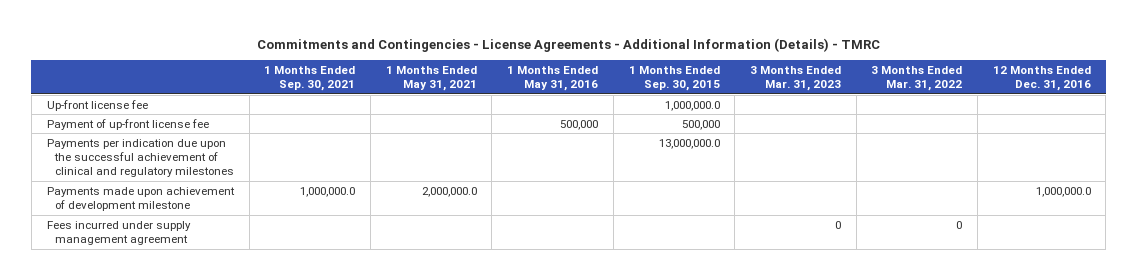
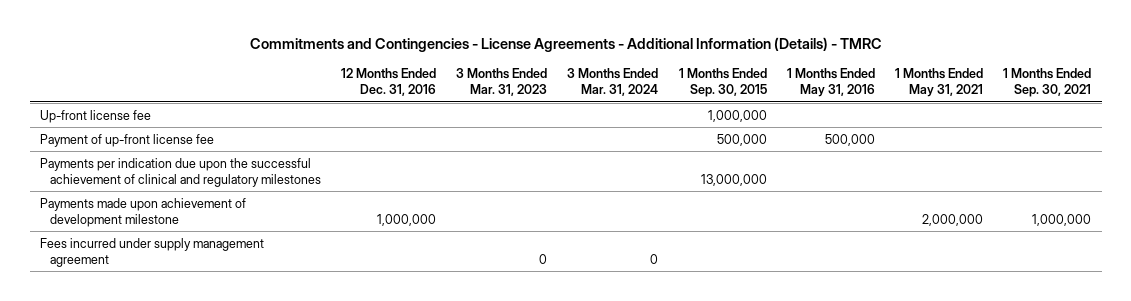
- | 1 Months Ended Sep. 30, 2021 | 1 Months Ended May 31, 2021 | 1 Months Ended May 31, 2016 | 1 Months Ended Sep. 30, 2015 | 3 Months Ended Mar. 31, 2023 | 3 Months Ended Mar. 31, 2022 | 12 Months Ended Dec. 31, 2016
+ | 12 Months Ended Dec. 31, 2016 | 3 Months Ended Mar. 31, 2023 | 3 Months Ended Mar. 31, 2024 | 1 Months Ended Sep. 30, 2015 | 1 Months Ended May 31, 2016 | 1 Months Ended May 31, 2021 | 1 Months Ended Sep. 30, 2021
- Up-front license fee | | | | 1,000,000.0 | | |
+ Up-front license fee | | | | 1,000,000 | | |
- Payments per indication due upon the successful achievement of clinical and regulatory milestones | | | | 13,000,000.0 | | |
- Payments made upon achievement of development milestone | 1,000,000.0 | 2,000,000.0 | | | | | 1,000,000.0
+ Payments per indication due upon the successful achievement of clinical and regulatory milestones | | | | 13,000,000 | | |
+ Payments made upon achievement of development milestone | 1,000,000 | | | | | 2,000,000 | 1,000,000

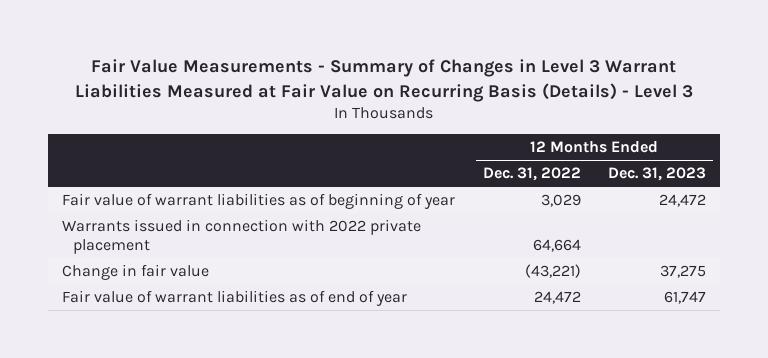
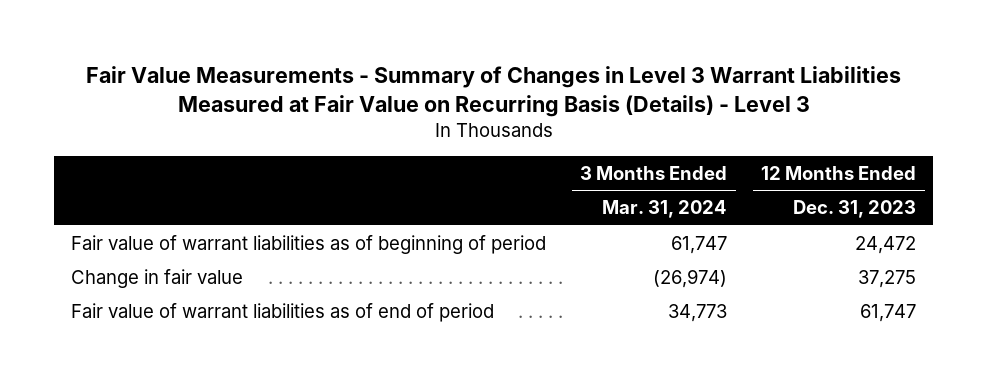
- | 12 Months Ended Dec. 31, 2022 | 12 Months Ended Dec. 31, 2023
+ | 3 Months Ended Mar. 31, 2024 | 12 Months Ended Dec. 31, 2023
- Fair value of warrant liabilities as of beginning of year | 3,029 | 24,472
- Warrants issued in connection with 2022 private placement | 64,664 |
+ Fair value of warrant liabilities as of beginning of period | 61,747 | 24,472
- Fair value of warrant liabilities as of end of year | 24,472 | 61,747
+ Fair value of warrant liabilities as of end of period | 34,773 | 61,747

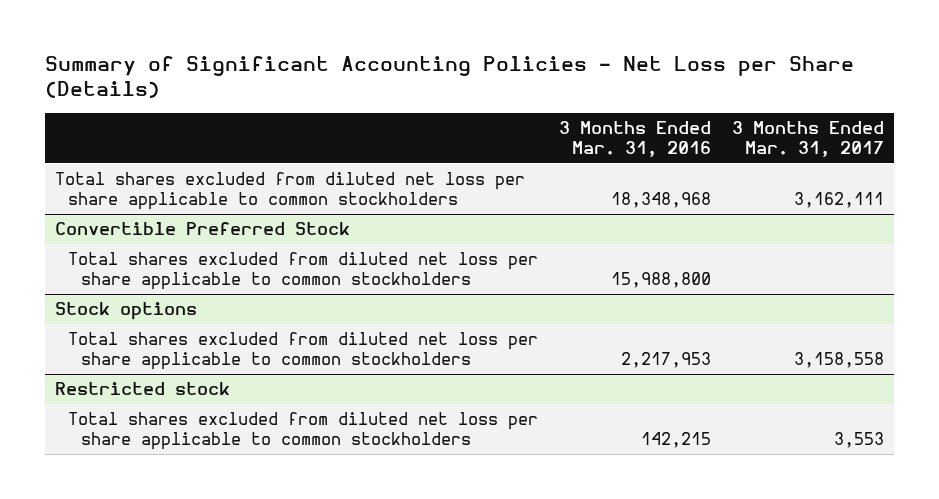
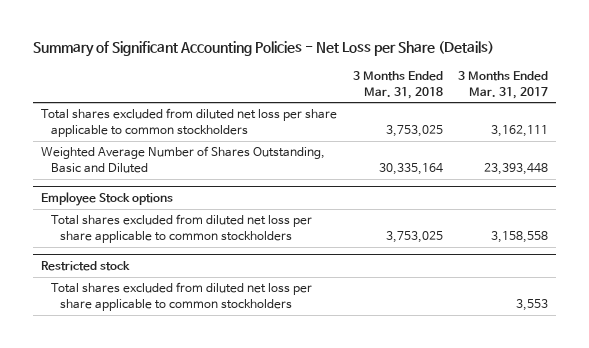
- | 3 Months Ended Mar. 31, 2016 | 3 Months Ended Mar. 31, 2017
+ | 3 Months Ended Mar. 31, 2018 | 3 Months Ended Mar. 31, 2017
- Convertible Preferred Stock
- Total shares excluded from diluted net loss per share applicable to common stockholders | 15,988,800 |
- Stock options
+ Weighted Average Number of Shares Outstanding, Basic and Diluted | 30,335,164 | 23,393,448
+ Employee Stock options

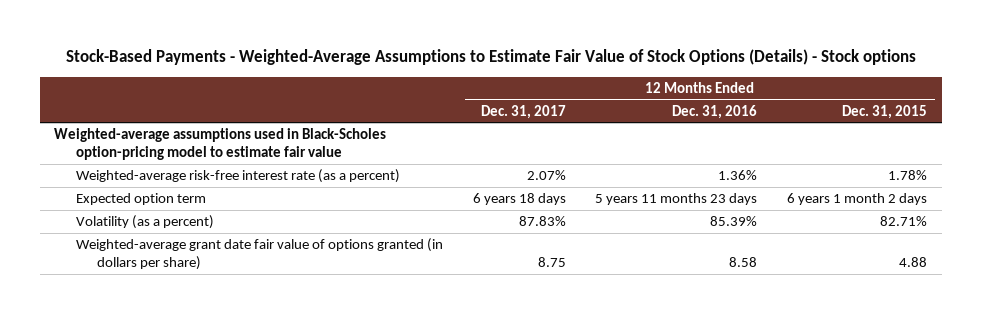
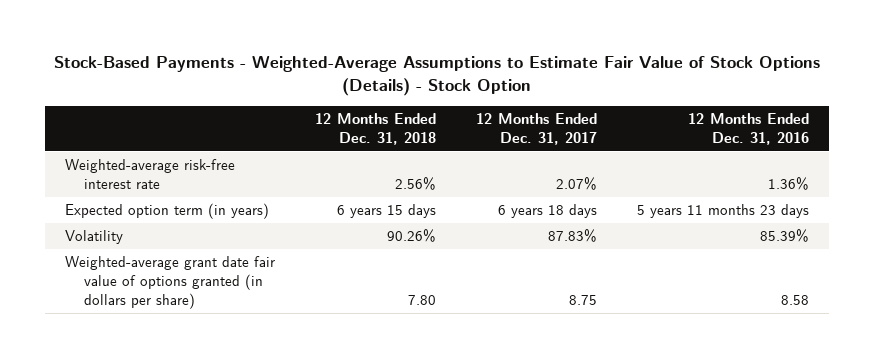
- Stock-Based Payments - Weighted-Average Assumptions to Estimate Fair Value of Stock Options (Details) - Stock options
+ Stock-Based Payments - Weighted-Average Assumptions to Estimate Fair Value of Stock Options (Details) - Stock Option
- | 12 Months Ended Dec. 31, 2017 | 12 Months Ended Dec. 31, 2016 | 12 Months Ended Dec. 31, 2015
+ | 12 Months Ended Dec. 31, 2018 | 12 Months Ended Dec. 31, 2017 | 12 Months Ended Dec. 31, 2016
- Weighted-average assumptions used in Black-Scholes option-pricing model to estimate fair value
- Weighted-average risk-free interest rate (as a percent) | 2.07% | 1.36% | 1.78%
- Expected option term | 6 years 18 days | 5 years 11 months 23 days | 6 years 1 month 2 days
- Volatility (as a percent) | 87.83% | 85.39% | 82.71%
+ Weighted-average risk-free interest rate | 2.56% | 2.07% | 1.36%
+ Expected option term (in years) | 6 years 15 days | 6 years 18 days | 5 years 11 months 23 days
+ Volatility | 90.26% | 87.83% | 85.39%

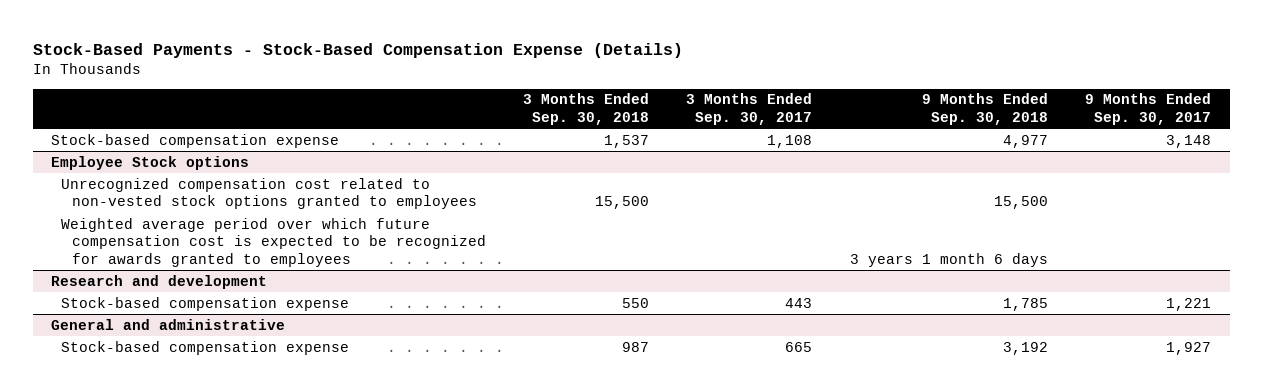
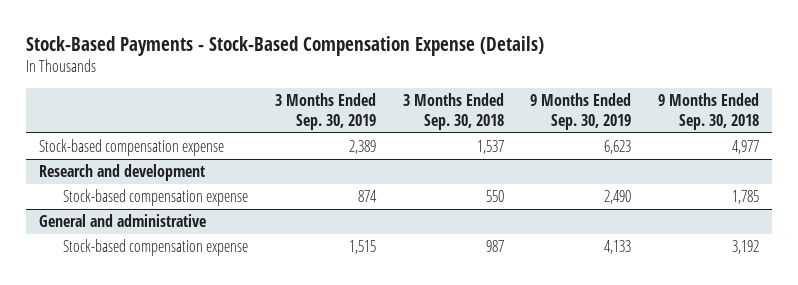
- | 3 Months Ended Sep. 30, 2018 | 3 Months Ended Sep. 30, 2017 | 9 Months Ended Sep. 30, 2018 | 9 Months Ended Sep. 30, 2017
+ | 3 Months Ended Sep. 30, 2019 | 3 Months Ended Sep. 30, 2018 | 9 Months Ended Sep. 30, 2019 | 9 Months Ended Sep. 30, 2018
- Employee Stock options
- Unrecognized compensation cost related to non-vested stock options granted to employees | 15,500 | | 15,500 |
- Weighted average period over which future compensation cost is expected to be recognized for awards granted to employees | | | 3 years 1 month 6 days |

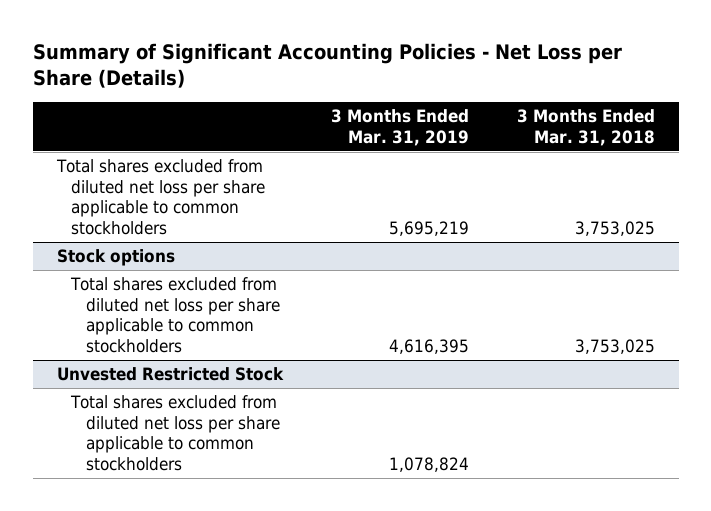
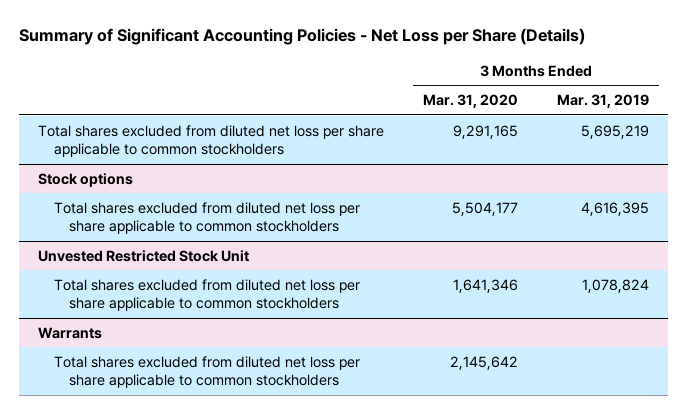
- | 3 Months Ended Mar. 31, 2019 | 3 Months Ended Mar. 31, 2018
+ | 3 Months Ended Mar. 31, 2020 | 3 Months Ended Mar. 31, 2019
- Unvested Restricted Stock
+ Unvested Restricted Stock Unit
+ Warrants
+ Total shares excluded from diluted net loss per share applicable to common stockholders | 2,145,642 |

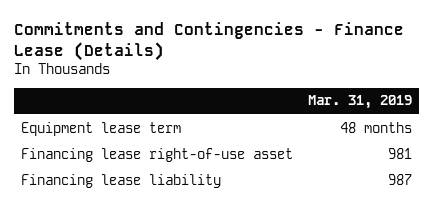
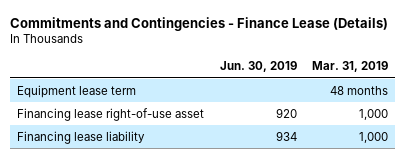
- | Mar. 31, 2019
+ | Jun. 30, 2019 | Mar. 31, 2019
- Financing lease right-of-use asset | 981
- Financing lease liability | 987
+ Financing lease right-of-use asset | 920 | 1,000
+ Financing lease liability | 934 | 1,000

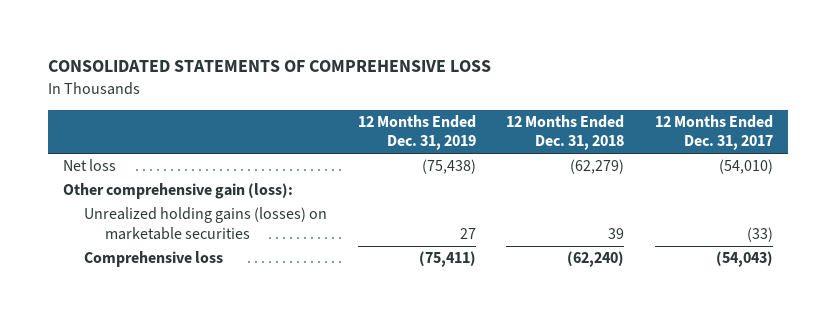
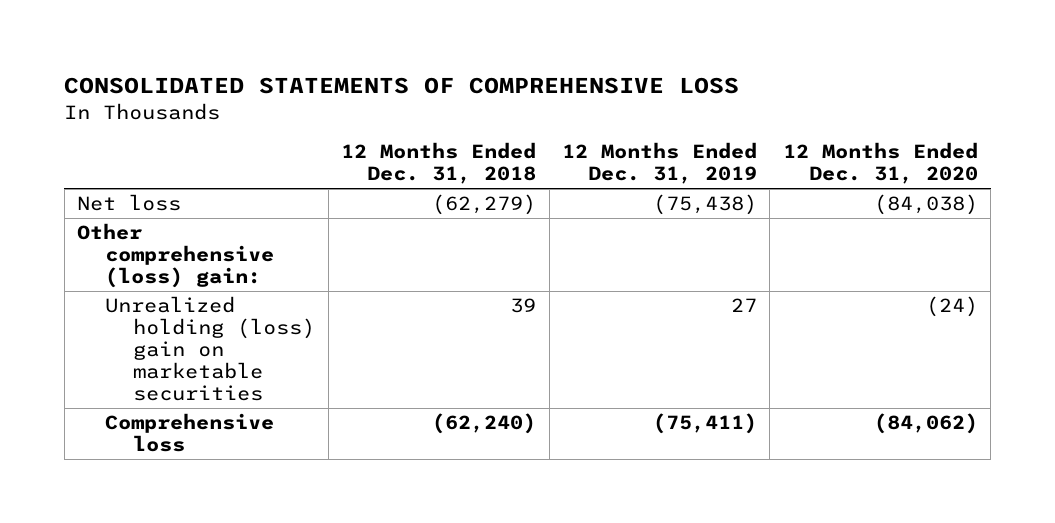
- | 12 Months Ended Dec. 31, 2019 | 12 Months Ended Dec. 31, 2018 | 12 Months Ended Dec. 31, 2017
+ | 12 Months Ended Dec. 31, 2018 | 12 Months Ended Dec. 31, 2019 | 12 Months Ended Dec. 31, 2020
- Other comprehensive gain (loss):
- Unrealized holding gains (losses) on marketable securities | 27 | 39 | (33)
+ Other comprehensive (loss) gain:
+ Unrealized holding (loss) gain on marketable securities | 39 | 27 | (24)

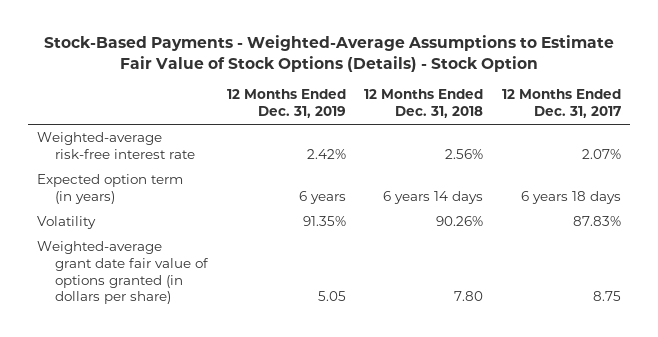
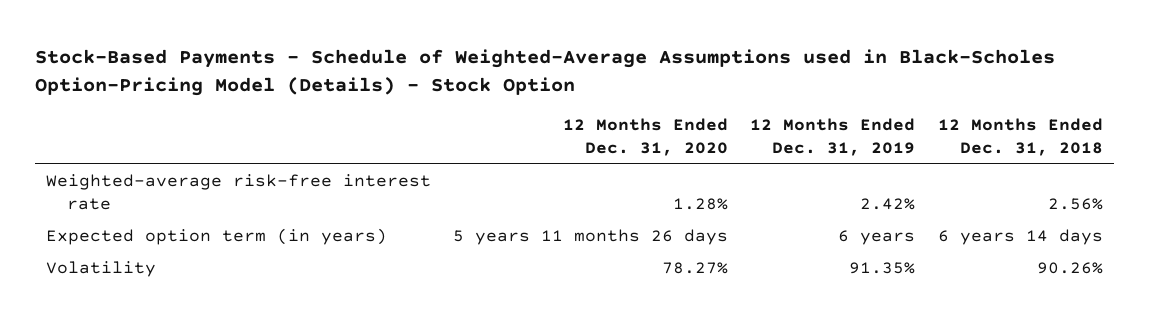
- Stock-Based Payments - Weighted-Average Assumptions to Estimate Fair Value of Stock Options (Details) - Stock Option
+ Stock-Based Payments - Schedule of Weighted-Average Assumptions used in Black-Scholes Option-Pricing Model (Details) - Stock Option
- | 12 Months Ended Dec. 31, 2019 | 12 Months Ended Dec. 31, 2018 | 12 Months Ended Dec. 31, 2017
+ | 12 Months Ended Dec. 31, 2020 | 12 Months Ended Dec. 31, 2019 | 12 Months Ended Dec. 31, 2018
- Weighted-average grant date fair value of options granted (in dollars per share) | 5.05 | 7.80 | 8.75

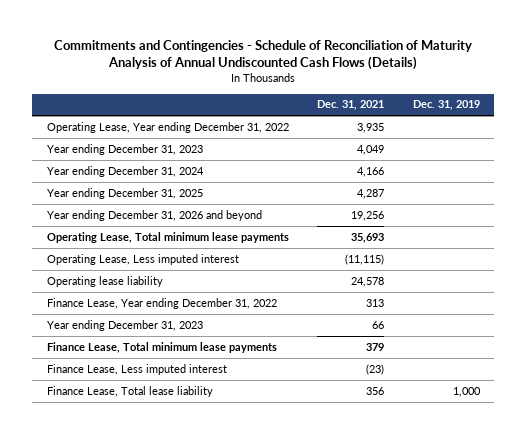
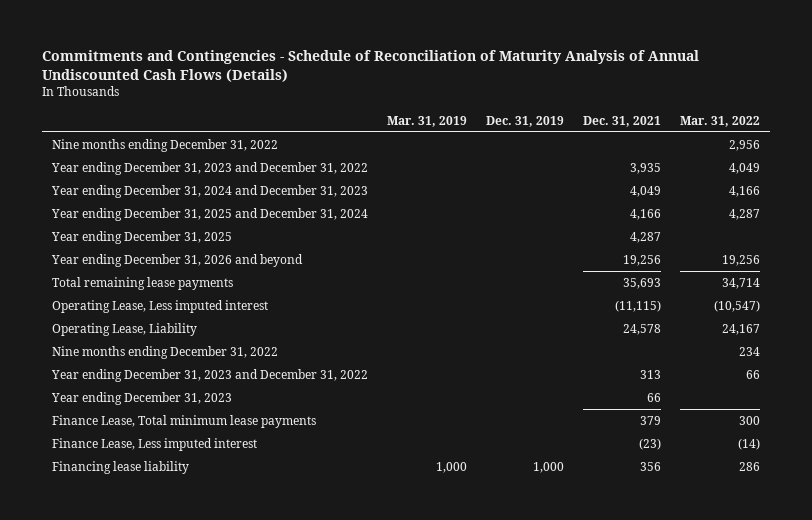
- | Dec. 31, 2021 | Dec. 31, 2019
+ | Mar. 31, 2019 | Dec. 31, 2019 | Dec. 31, 2021 | Mar. 31, 2022
- Operating Lease, Year ending December 31, 2022 | 3,935 |
- Year ending December 31, 2023 | 4,049 |
- Year ending December 31, 2024 | 4,166 |
+ Nine months ending December 31, 2022 | | | | 2,956
+ Year ending December 31, 2023 and December 31, 2022 | | | 3,935 | 4,049
+ Year ending December 31, 2024 and December 31, 2023 | | | 4,049 | 4,166
+ Year ending December 31, 2025 and December 31, 2024 | | | 4,166 | 4,287
- Operating Lease, Total minimum lease payments | 35,693 |
+ Total remaining lease payments | | | 35,693 | 34,714
- Operating lease liability | 24,578 |
- Finance Lease, Year ending December 31, 2022 | 313 |
+ Operating Lease, Liability | | | 24,578 | 24,167
+ Nine months ending December 31, 2022 | | | | 234
+ Year ending December 31, 2023 and December 31, 2022 | | | 313 | 66
- Finance Lease, Total lease liability | 356 | 1,000
+ Financing lease liability | 1,000 | 1,000 | 356 | 286

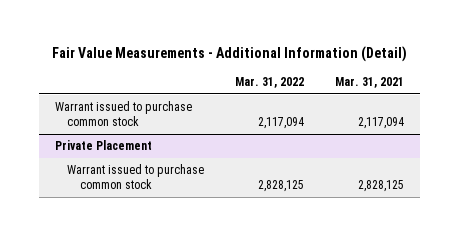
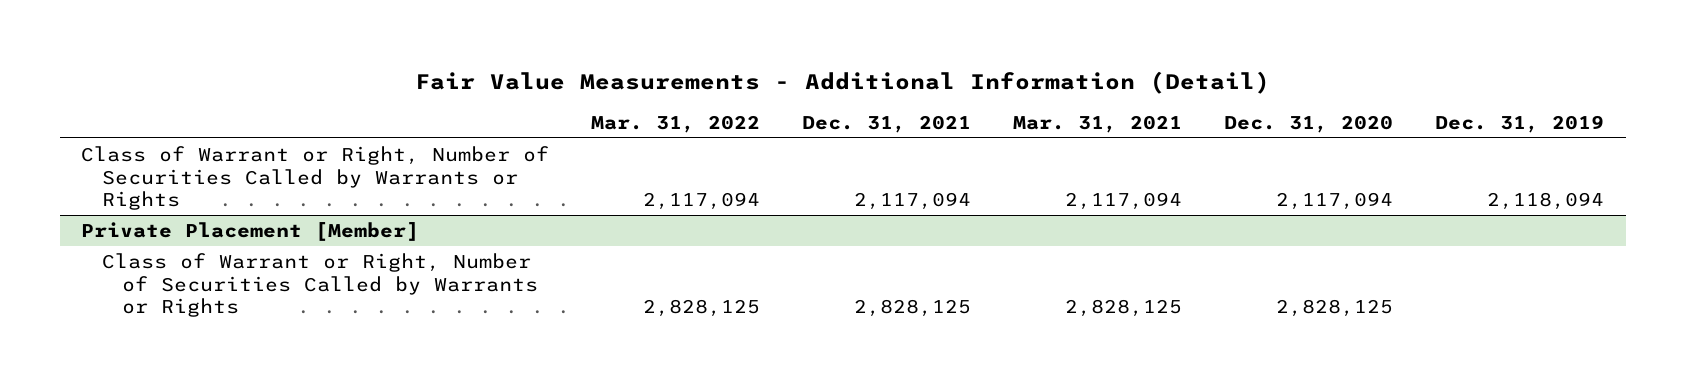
- | Mar. 31, 2022 | Mar. 31, 2021
+ | Mar. 31, 2022 | Dec. 31, 2021 | Mar. 31, 2021 | Dec. 31, 2020 | Dec. 31, 2019
- Warrant issued to purchase common stock | 2,117,094 | 2,117,094
- Private Placement
- Warrant issued to purchase common stock | 2,828,125 | 2,828,125
+ Class of Warrant or Right, Number of Securities Called by Warrants or Rights | 2,117,094 | 2,117,094 | 2,117,094 | 2,117,094 | 2,118,094
+ Private Placement [Member]
+ Class of Warrant or Right, Number of Securities Called by Warrants or Rights | 2,828,125 | 2,828,125 | 2,828,125 | 2,828,125 |

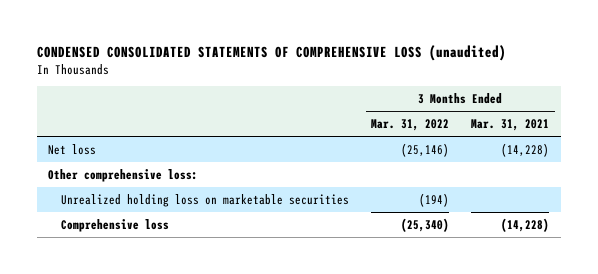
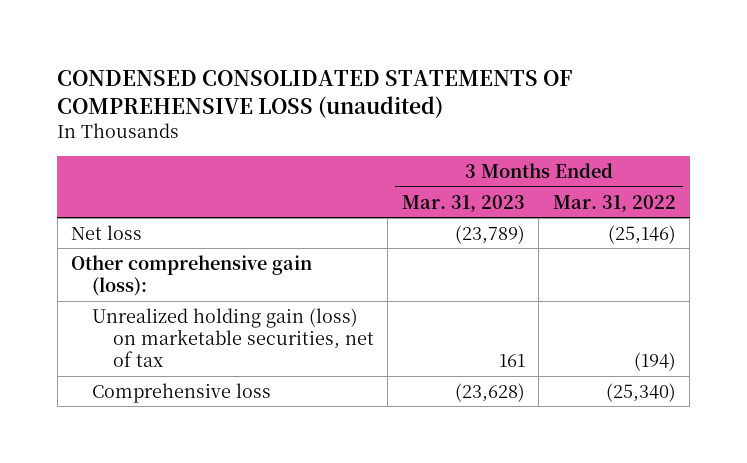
- | 3 Months Ended Mar. 31, 2022 | 3 Months Ended Mar. 31, 2021
+ | 3 Months Ended Mar. 31, 2023 | 3 Months Ended Mar. 31, 2022
- Other comprehensive loss:
- Unrealized holding loss on marketable securities | (194) |
+ Other comprehensive gain (loss):
+ Unrealized holding gain (loss) on marketable securities, net of tax | 161 | (194)

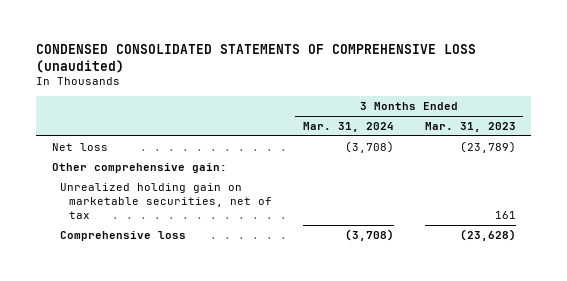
- | 3 Months Ended Mar. 31, 2023 | 3 Months Ended Mar. 31, 2022
+ | 3 Months Ended Mar. 31, 2024 | 3 Months Ended Mar. 31, 2023
- Other comprehensive gain (loss):
- Unrealized holding gain (loss) on marketable securities, net of tax | 161 | (194)
+ Other comprehensive gain:
+ Unrealized holding gain on marketable securities, net of tax | | 161

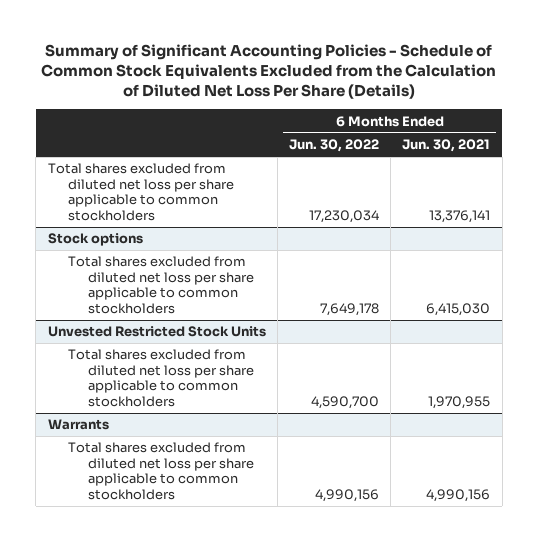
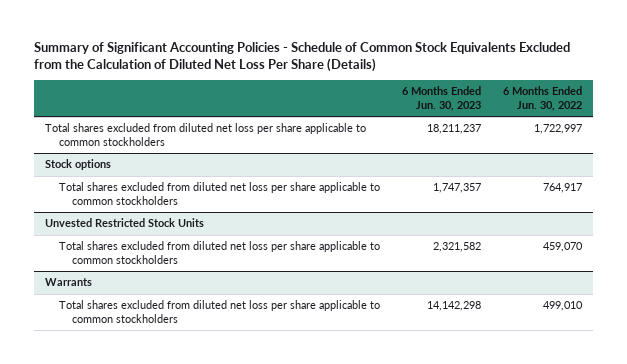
- | 6 Months Ended Jun. 30, 2022 | 6 Months Ended Jun. 30, 2021
+ | 6 Months Ended Jun. 30, 2023 | 6 Months Ended Jun. 30, 2022
- Total shares excluded from diluted net loss per share applicable to common stockholders | 17,230,034 | 13,376,141
+ Total shares excluded from diluted net loss per share applicable to common stockholders | 18,211,237 | 1,722,997
@ Stock options
- Total shares excluded from diluted net loss per share applicable to common stockholders | 7,649,178 | 6,415,030
+ Total shares excluded from diluted net loss per share applicable to common stockholders | 1,747,357 | 764,917
@ Unvested Restricted Stock Units
- Total shares excluded from diluted net loss per share applicable to common stockholders | 4,590,700 | 1,970,955
+ Total shares excluded from diluted net loss per share applicable to common stockholders | 2,321,582 | 459,070
@ Warrants
- Total shares excluded from diluted net loss per share applicable to common stockholders | 4,990,156 | 4,990,156
+ Total shares excluded from diluted net loss per share applicable to common stockholders | 14,142,298 | 499,010

